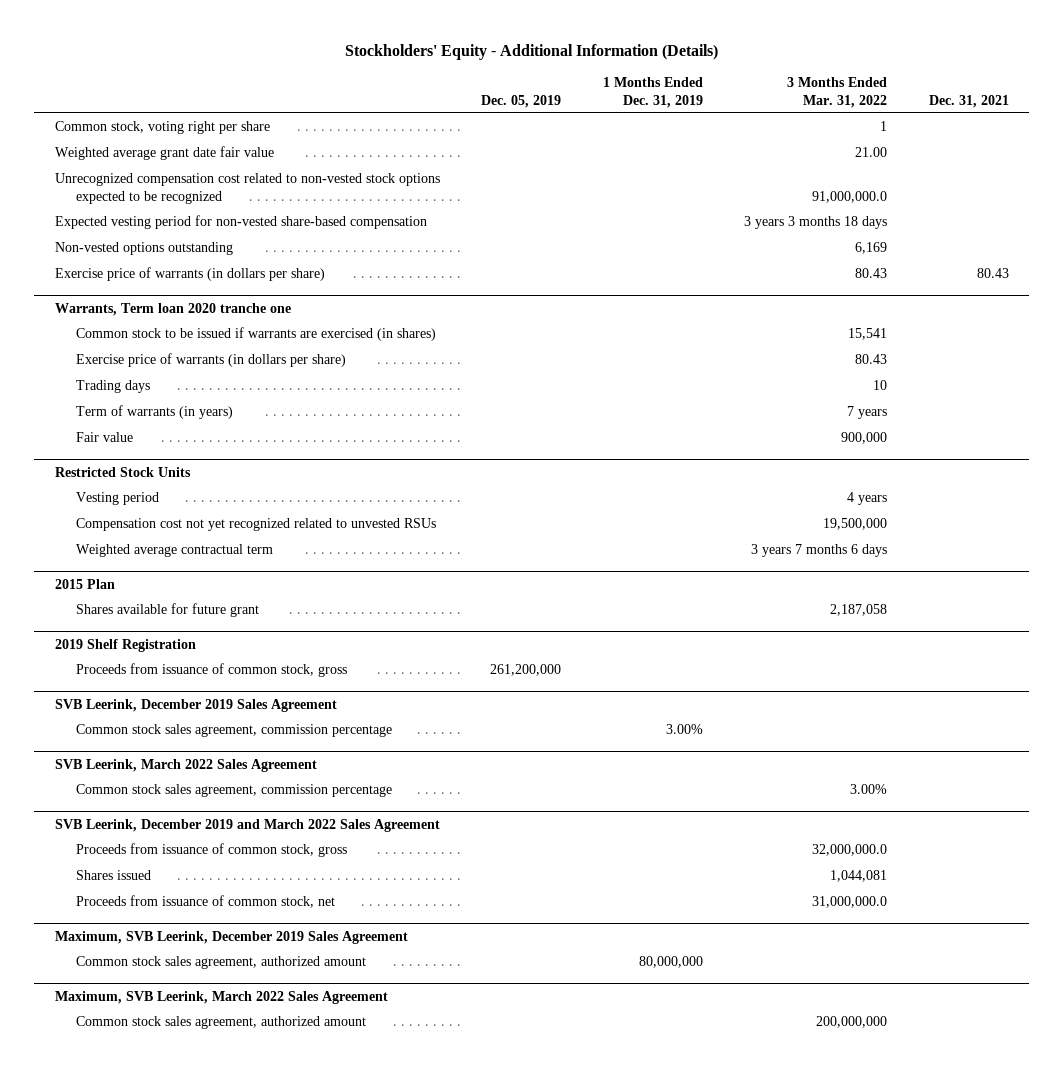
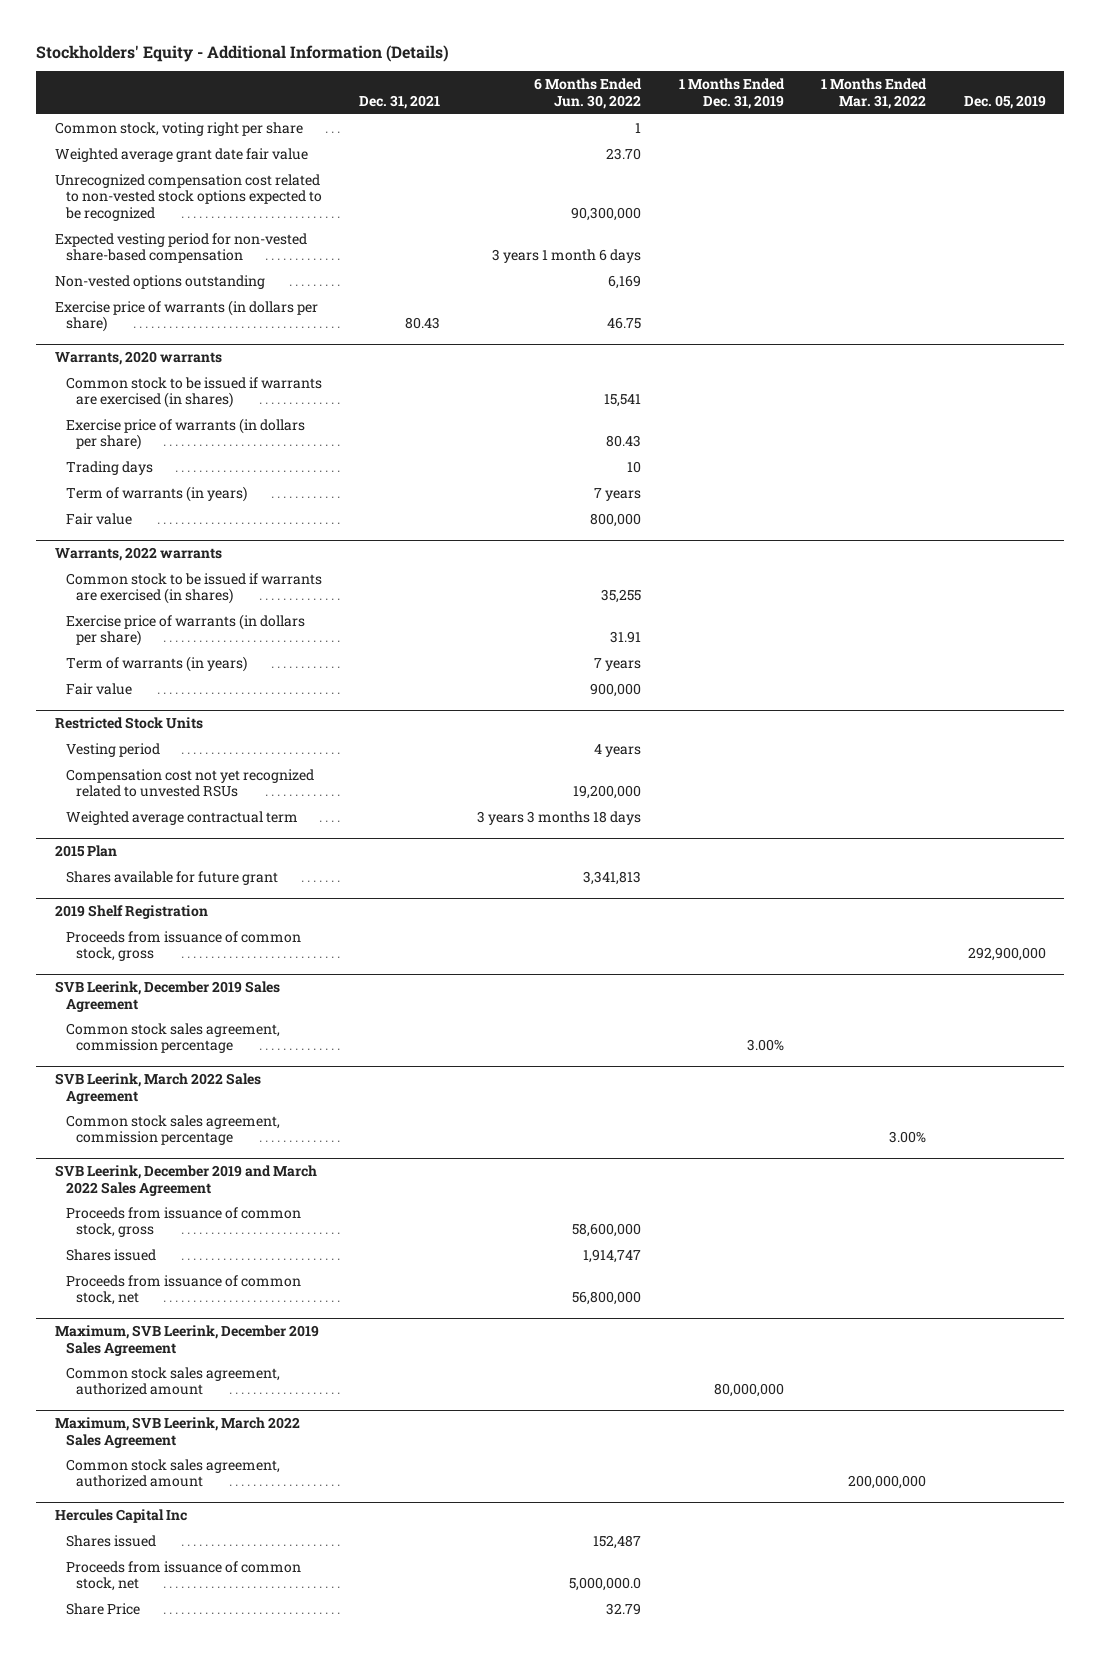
- | Dec. 05, 2019 | 1 Months Ended Dec. 31, 2019 | 3 Months Ended Mar. 31, 2022 | Dec. 31, 2021
+ | Dec. 31, 2021 | 6 Months Ended Jun. 30, 2022 | 1 Months Ended Dec. 31, 2019 | 1 Months Ended Mar. 31, 2022 | Dec. 05, 2019
- Warrants, Term loan 2020 tranche one
+ Warrants, 2020 warrants
+ Warrants, 2022 warrants
+ Common stock to be issued if warrants are exercised (in shares) | | 35,255 | | |
+ Exercise price of warrants (in dollars per share) | | 31.91 | | |
+ Term of warrants (in years) | | 7 years | | |
+ Fair value | | 900,000 | | |
@ 2019 Shelf Registration
- Proceeds from issuance of common stock, gross | 261,200,000 | | |
+ Proceeds from issuance of common stock, gross | | | | | 292,900,000
+ Hercules Capital Inc
+ Shares issued | | 152,487 | | |
+ Proceeds from issuance of common stock, net | | 5,000,000.0 | | |
+ Share Price | | 32.79 | | |

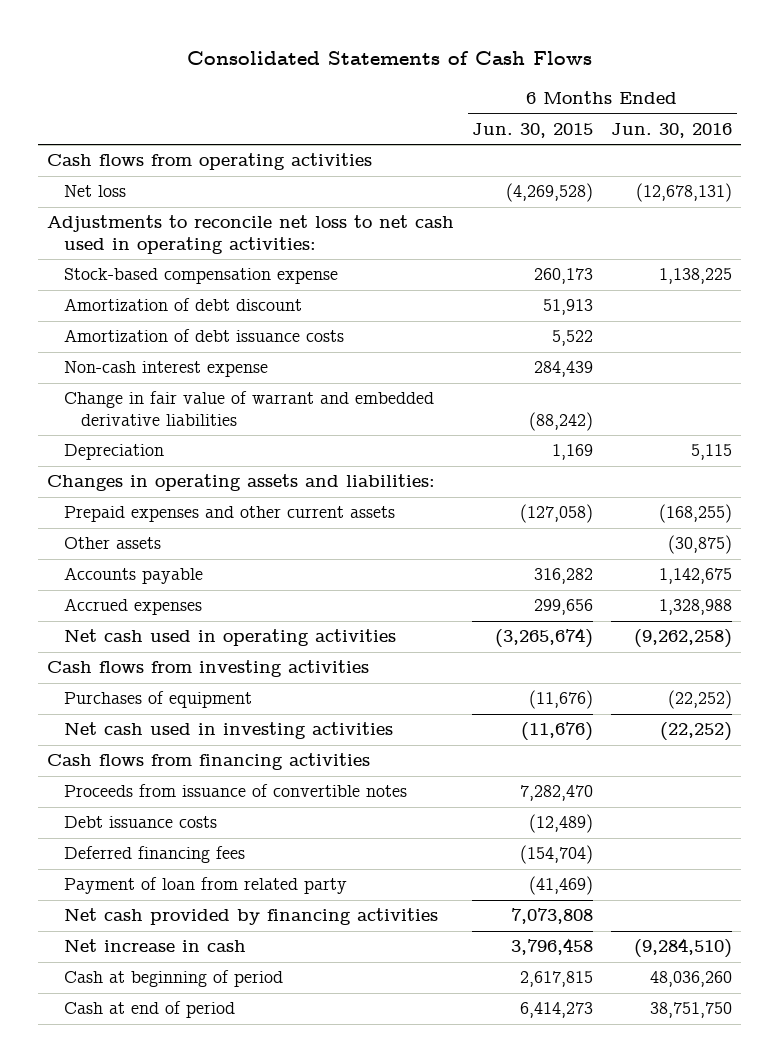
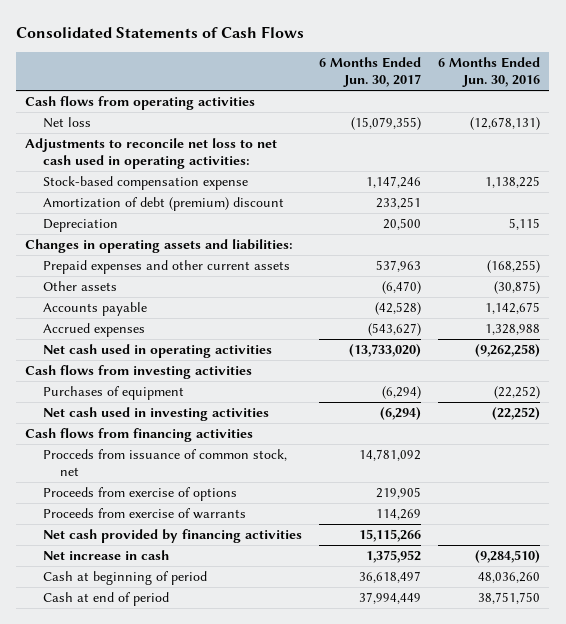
- | 6 Months Ended Jun. 30, 2015 | 6 Months Ended Jun. 30, 2016
+ | 6 Months Ended Jun. 30, 2017 | 6 Months Ended Jun. 30, 2016
- Amortization of debt discount | 51,913 |
- Amortization of debt issuance costs | 5,522 |
- Non-cash interest expense | 284,439 |
- Change in fair value of warrant and embedded derivative liabilities | (88,242) |
+ Amortization of debt (premium) discount | 233,251 |
- Proceeds from issuance of convertible notes | 7,282,470 |
- Debt issuance costs | (12,489) |
- Deferred financing fees | (154,704) |
- Payment of loan from related party | (41,469) |
+ Procceds from issuance of common stock, net | 14,781,092 |
+ Proceeds from exercise of options | 219,905 |
+ Proceeds from exercise of warrants | 114,269 |

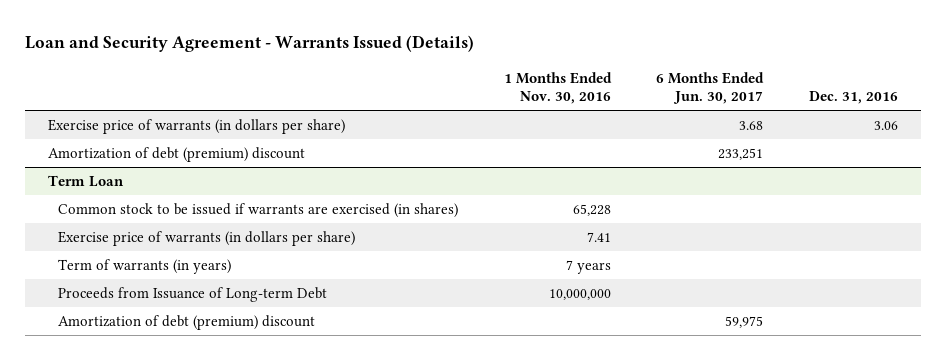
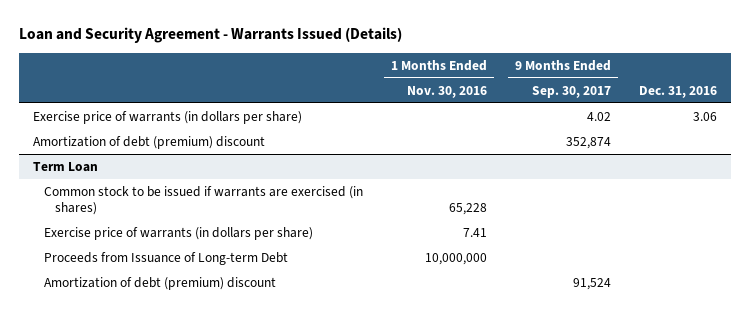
- | 1 Months Ended Nov. 30, 2016 | 6 Months Ended Jun. 30, 2017 | Dec. 31, 2016
+ | 1 Months Ended Nov. 30, 2016 | 9 Months Ended Sep. 30, 2017 | Dec. 31, 2016
@ Term Loan
- Term of warrants (in years) | 7 years | |

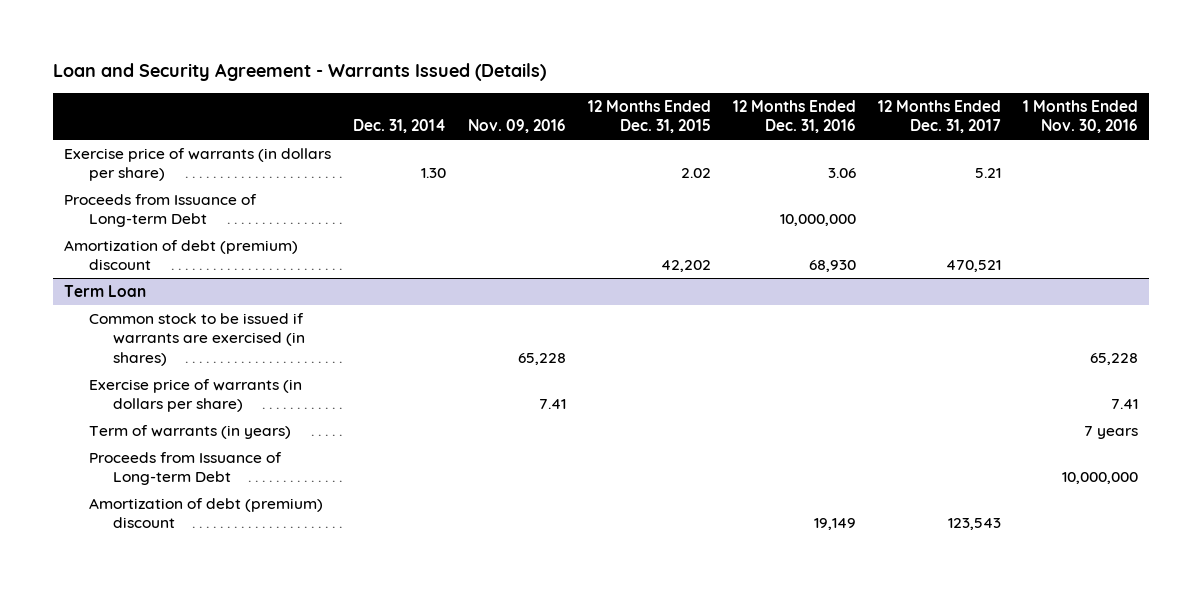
- | 1 Months Ended Nov. 30, 2016 | 9 Months Ended Sep. 30, 2017 | Dec. 31, 2016
+ | Dec. 31, 2014 | Nov. 09, 2016 | 12 Months Ended Dec. 31, 2015 | 12 Months Ended Dec. 31, 2016 | 12 Months Ended Dec. 31, 2017 | 1 Months Ended Nov. 30, 2016
+ Proceeds from Issuance of Long-term Debt | | | | 10,000,000 | |
@ Term Loan
+ Term of warrants (in years) | | | | | | 7 years

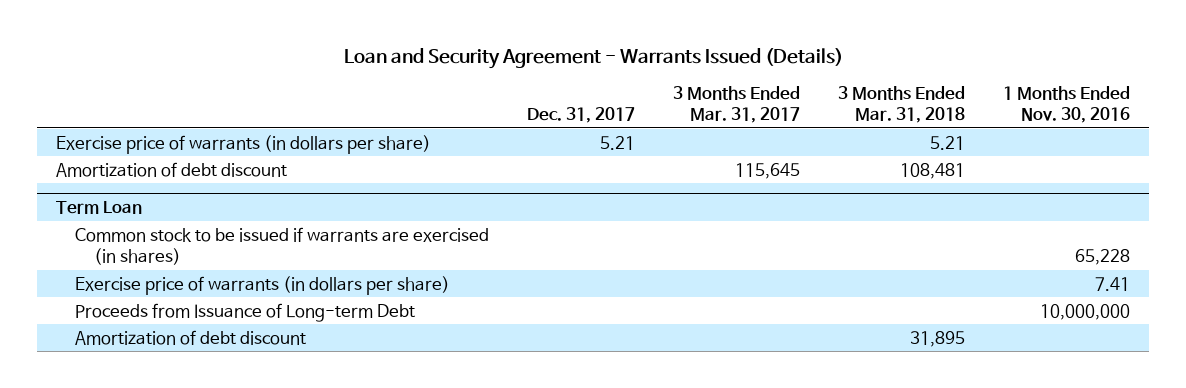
- | Dec. 31, 2014 | Nov. 09, 2016 | 12 Months Ended Dec. 31, 2015 | 12 Months Ended Dec. 31, 2016 | 12 Months Ended Dec. 31, 2017 | 1 Months Ended Nov. 30, 2016
+ | Dec. 31, 2017 | 3 Months Ended Mar. 31, 2017 | 3 Months Ended Mar. 31, 2018 | 1 Months Ended Nov. 30, 2016
- Proceeds from Issuance of Long-term Debt | | | | 10,000,000 | |
- Amortization of debt (premium) discount | | | 42,202 | 68,930 | 470,521 |
+ Amortization of debt discount | | 115,645 | 108,481 |
@ Term Loan
- Term of warrants (in years) | | | | | | 7 years
- Amortization of debt (premium) discount | | | | 19,149 | 123,543 |
+ Amortization of debt discount | | | 31,895 |

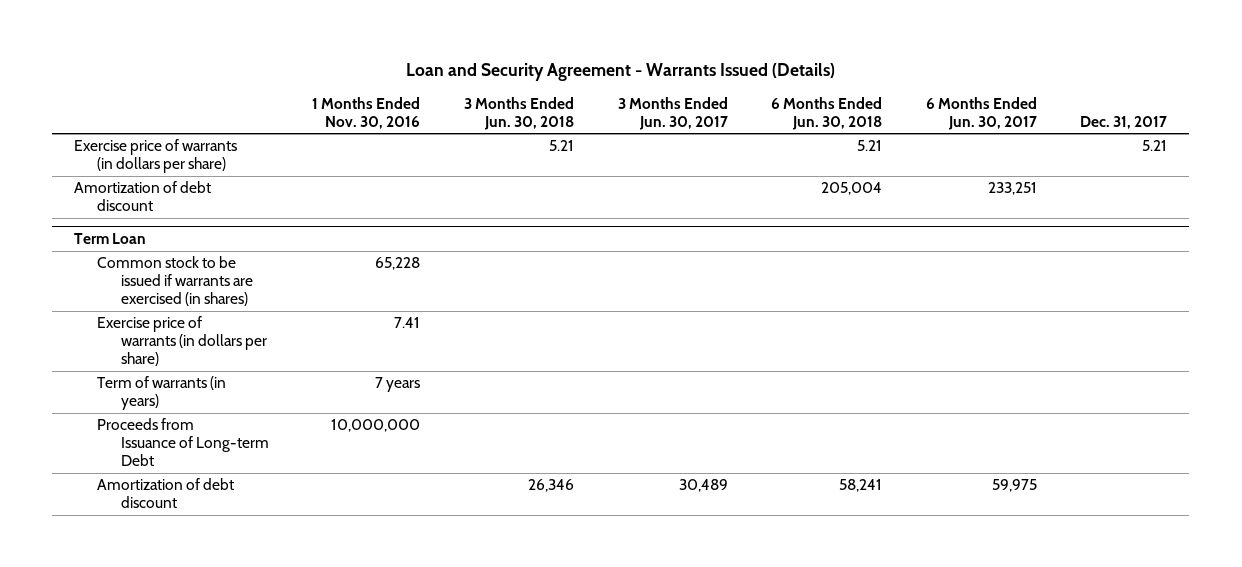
- | Dec. 31, 2017 | 3 Months Ended Mar. 31, 2017 | 3 Months Ended Mar. 31, 2018 | 1 Months Ended Nov. 30, 2016
+ | 1 Months Ended Nov. 30, 2016 | 3 Months Ended Jun. 30, 2018 | 3 Months Ended Jun. 30, 2017 | 6 Months Ended Jun. 30, 2018 | 6 Months Ended Jun. 30, 2017 | Dec. 31, 2017
@ Term Loan
+ Term of warrants (in years) | 7 years | | | | |

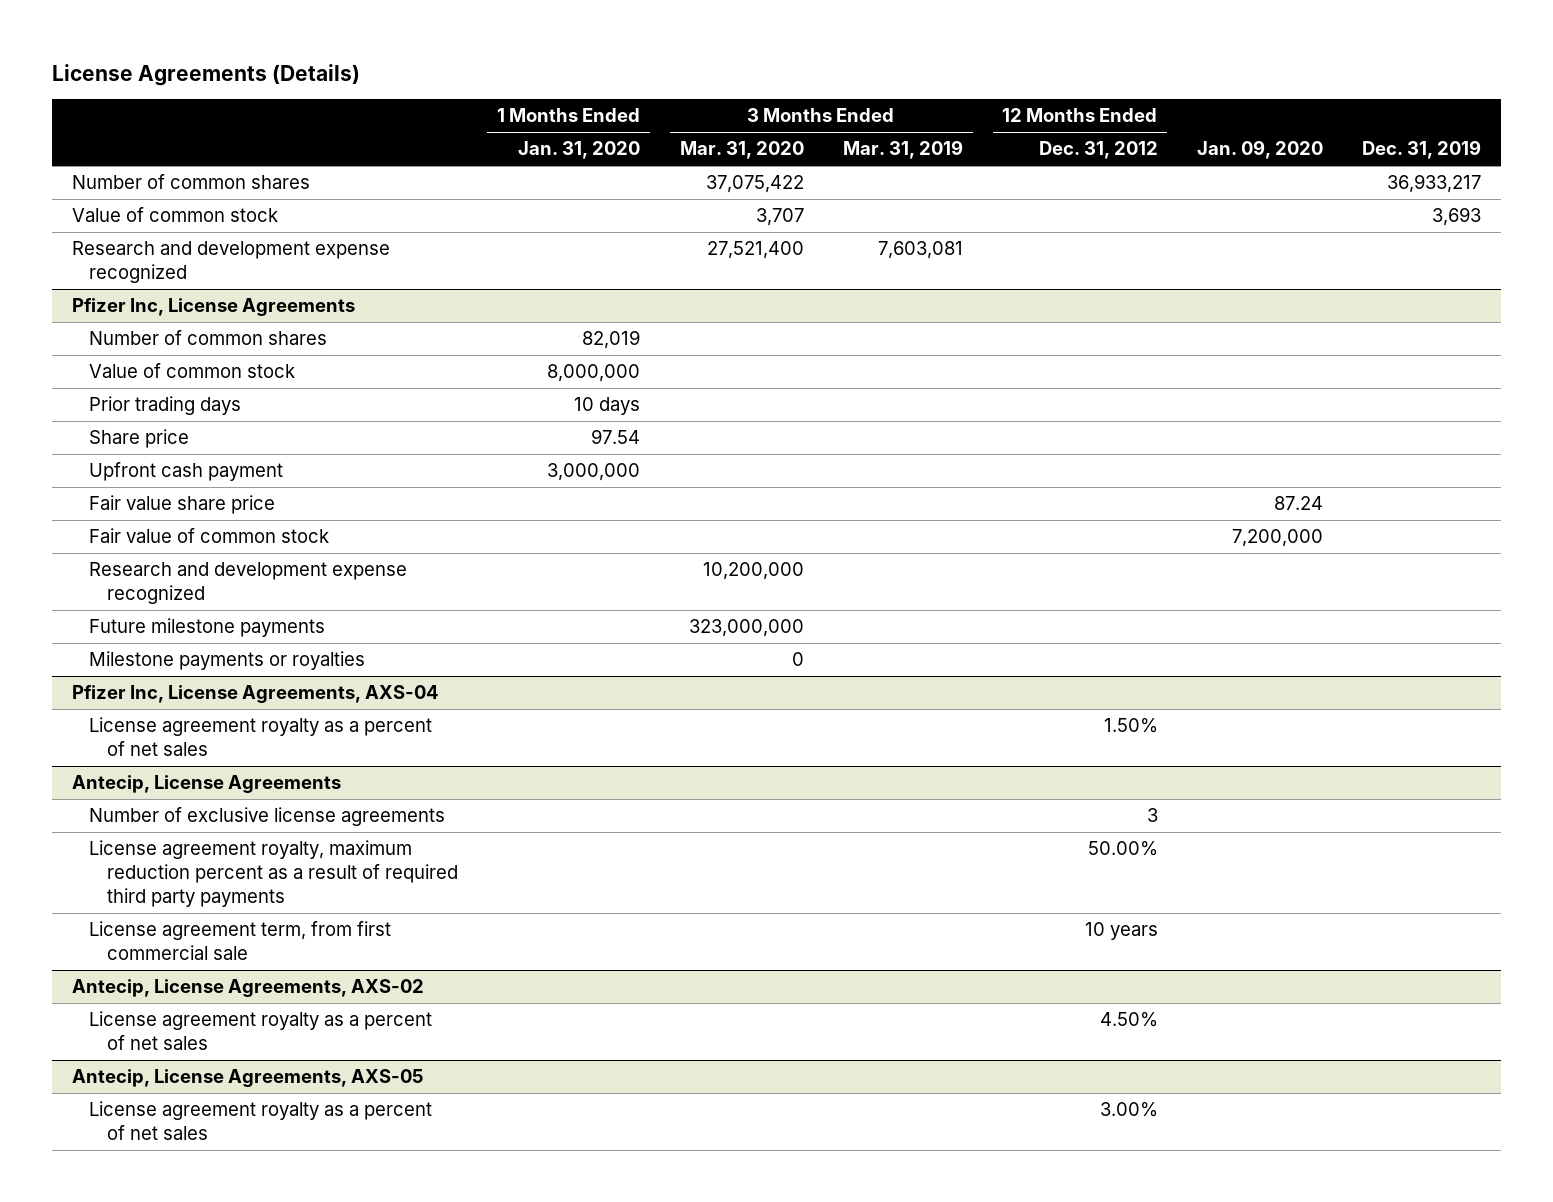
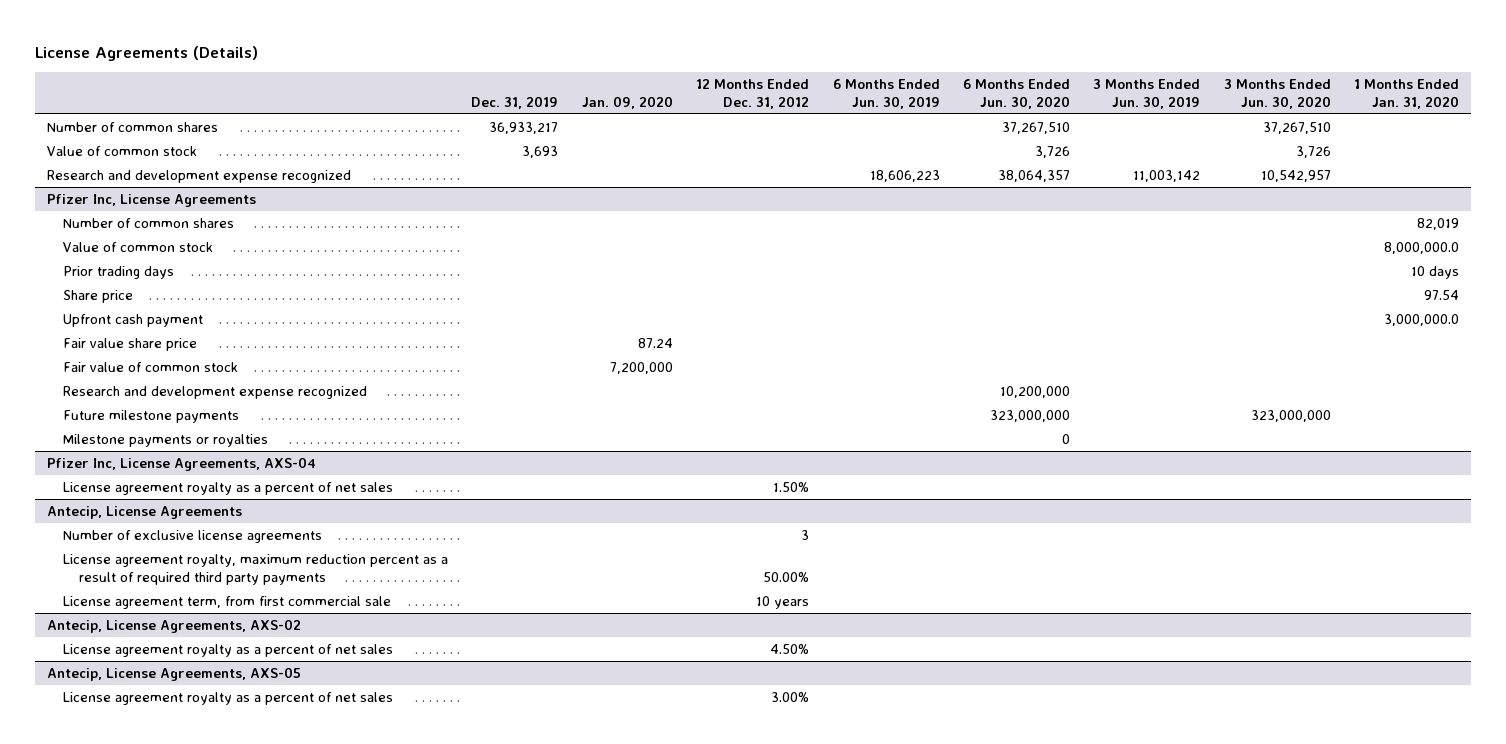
- | 1 Months Ended Jan. 31, 2020 | 3 Months Ended Mar. 31, 2020 | 3 Months Ended Mar. 31, 2019 | 12 Months Ended Dec. 31, 2012 | Jan. 09, 2020 | Dec. 31, 2019
+ | Dec. 31, 2019 | Jan. 09, 2020 | 12 Months Ended Dec. 31, 2012 | 6 Months Ended Jun. 30, 2019 | 6 Months Ended Jun. 30, 2020 | 3 Months Ended Jun. 30, 2019 | 3 Months Ended Jun. 30, 2020 | 1 Months Ended Jan. 31, 2020
@ Pfizer Inc, License Agreements
- Value of common stock | 8,000,000 | | | | |
+ Value of common stock | | | | | | | | 8,000,000.0
- Upfront cash payment | 3,000,000 | | | | |
+ Upfront cash payment | | | | | | | | 3,000,000.0

